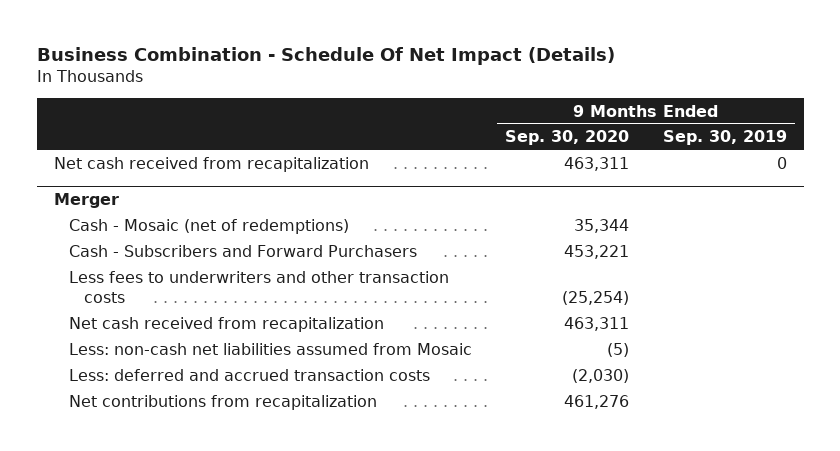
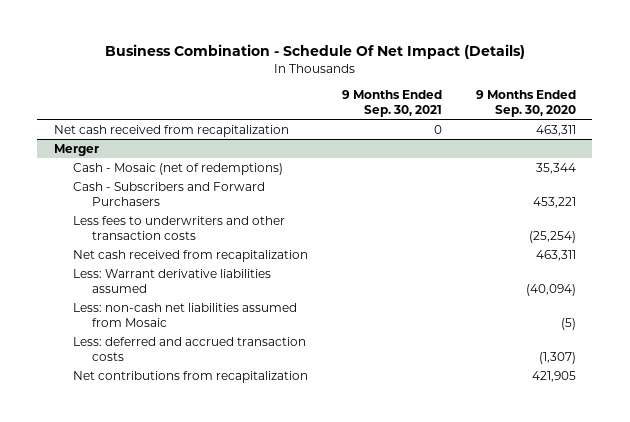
- | 9 Months Ended Sep. 30, 2020 | 9 Months Ended Sep. 30, 2019
+ | 9 Months Ended Sep. 30, 2021 | 9 Months Ended Sep. 30, 2020
@ Merger
+ Less: Warrant derivative liabilities assumed | | (40,094)
- Less: deferred and accrued transaction costs | (2,030) |
- Net contributions from recapitalization | 461,276 |
+ Less: deferred and accrued transaction costs | | (1,307)
+ Net contributions from recapitalization | | 421,905

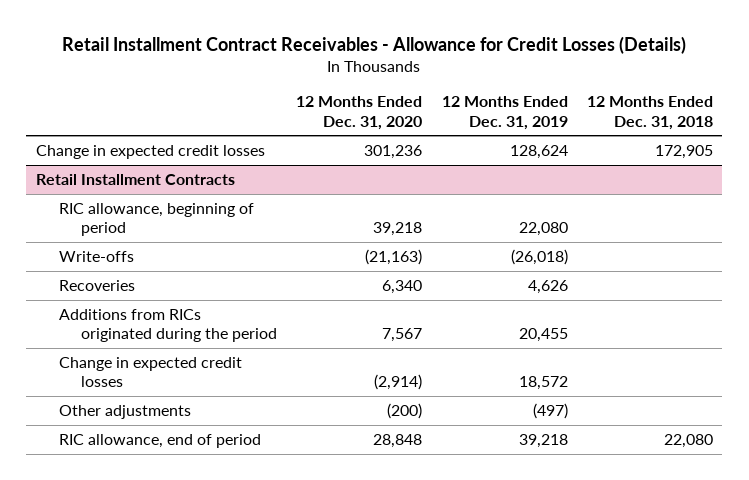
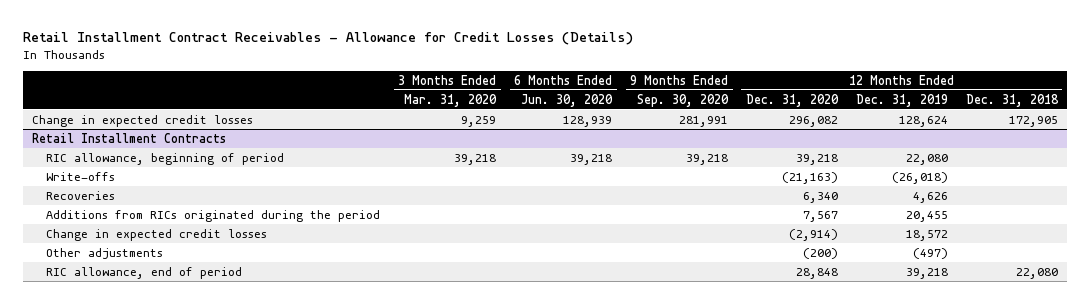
- | 12 Months Ended Dec. 31, 2020 | 12 Months Ended Dec. 31, 2019 | 12 Months Ended Dec. 31, 2018
+ | 3 Months Ended Mar. 31, 2020 | 6 Months Ended Jun. 30, 2020 | 9 Months Ended Sep. 30, 2020 | 12 Months Ended Dec. 31, 2020 | 12 Months Ended Dec. 31, 2019 | 12 Months Ended Dec. 31, 2018
- Change in expected credit losses | 301,236 | 128,624 | 172,905
+ Change in expected credit losses | 9,259 | 128,939 | 281,991 | 296,082 | 128,624 | 172,905

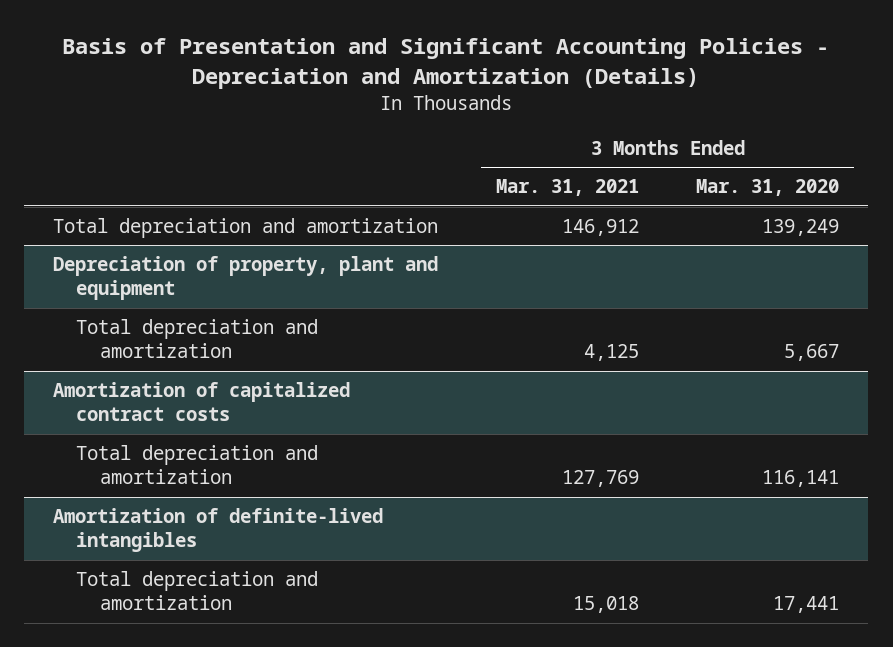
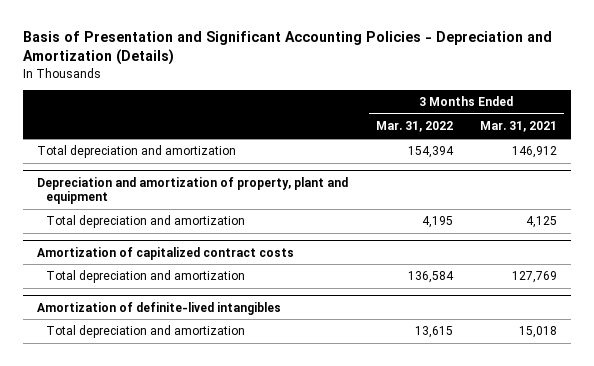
- | 3 Months Ended Mar. 31, 2021 | 3 Months Ended Mar. 31, 2020
+ | 3 Months Ended Mar. 31, 2022 | 3 Months Ended Mar. 31, 2021
- Depreciation of property, plant and equipment
+ Depreciation and amortization of property, plant and equipment

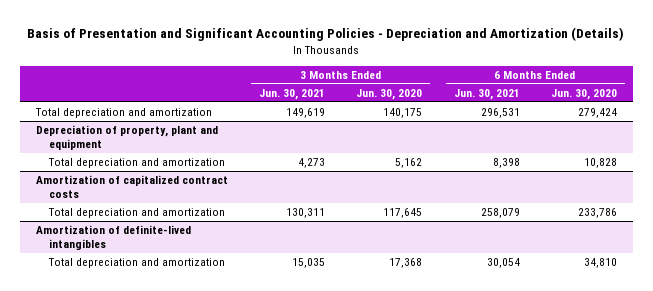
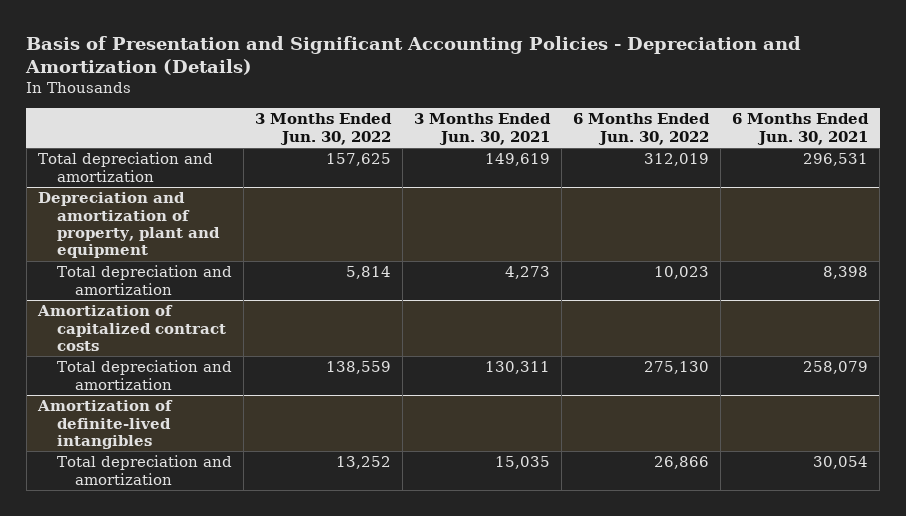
- | 3 Months Ended Jun. 30, 2021 | 3 Months Ended Jun. 30, 2020 | 6 Months Ended Jun. 30, 2021 | 6 Months Ended Jun. 30, 2020
+ | 3 Months Ended Jun. 30, 2022 | 3 Months Ended Jun. 30, 2021 | 6 Months Ended Jun. 30, 2022 | 6 Months Ended Jun. 30, 2021
- Depreciation of property, plant and equipment
+ Depreciation and amortization of property, plant and equipment

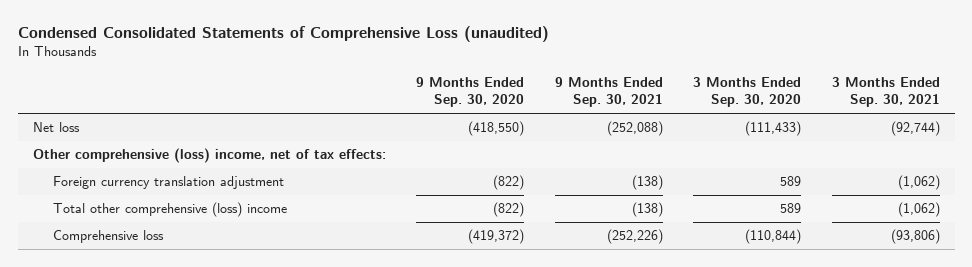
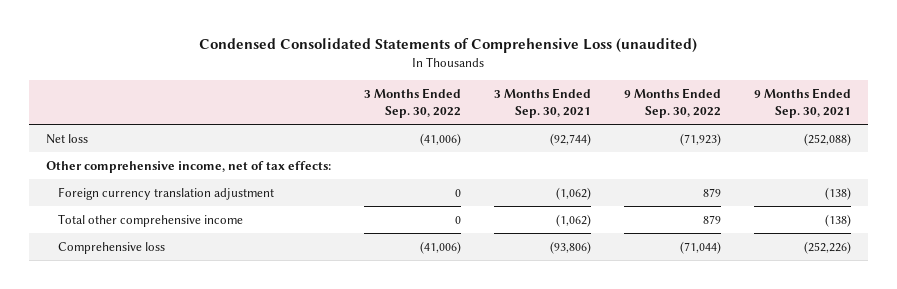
- | 9 Months Ended Sep. 30, 2020 | 9 Months Ended Sep. 30, 2021 | 3 Months Ended Sep. 30, 2020 | 3 Months Ended Sep. 30, 2021
+ | 3 Months Ended Sep. 30, 2022 | 3 Months Ended Sep. 30, 2021 | 9 Months Ended Sep. 30, 2022 | 9 Months Ended Sep. 30, 2021
- Other comprehensive (loss) income, net of tax effects:
+ Other comprehensive income, net of tax effects:
- Total other comprehensive (loss) income | (822) | (138) | 589 | (1,062)
+ Total other comprehensive income | 0 | (1,062) | 879 | (138)

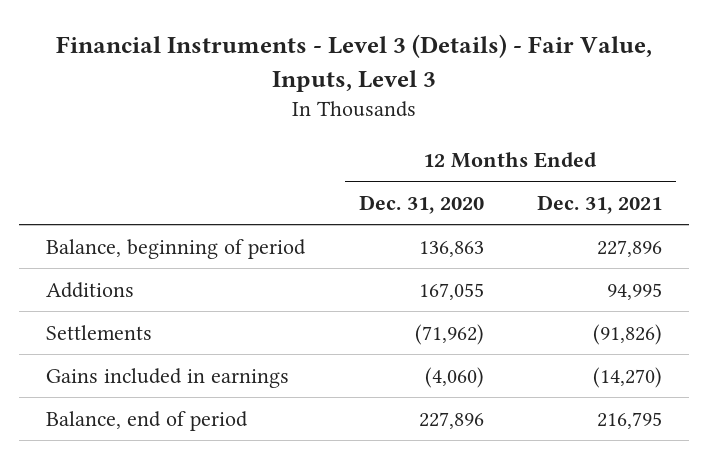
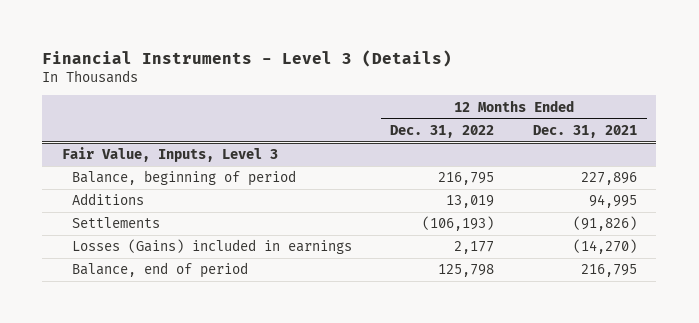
- Financial Instruments - Level 3 (Details) - Fair Value, Inputs, Level 3
+ Financial Instruments - Level 3 (Details)
- | 12 Months Ended Dec. 31, 2020 | 12 Months Ended Dec. 31, 2021
+ | 12 Months Ended Dec. 31, 2022 | 12 Months Ended Dec. 31, 2021
+ Fair Value, Inputs, Level 3
- Gains included in earnings | (4,060) | (14,270)
+ Losses (Gains) included in earnings | 2,177 | (14,270)

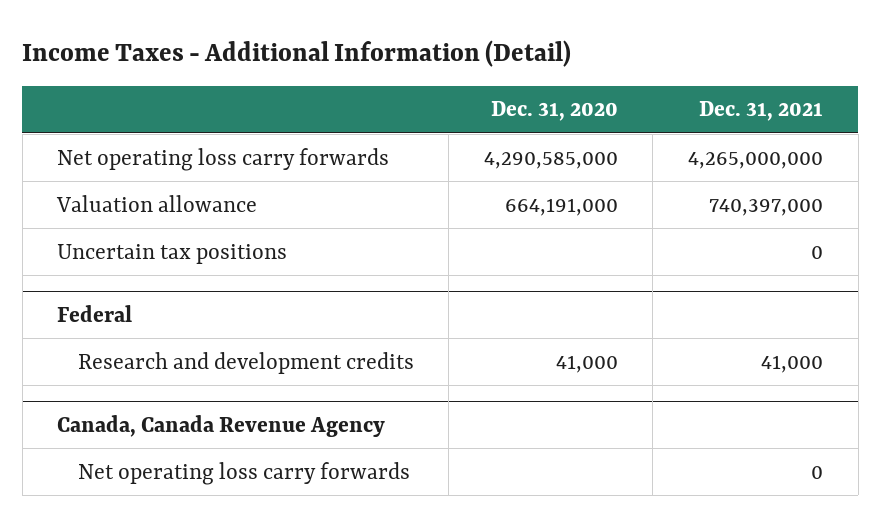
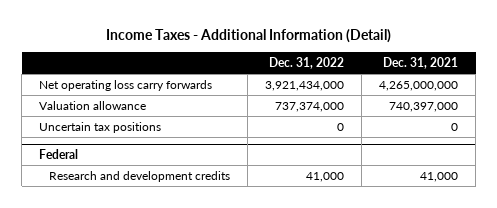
- | Dec. 31, 2020 | Dec. 31, 2021
+ | Dec. 31, 2022 | Dec. 31, 2021
- Canada, Canada Revenue Agency
- Net operating loss carry forwards | | 0

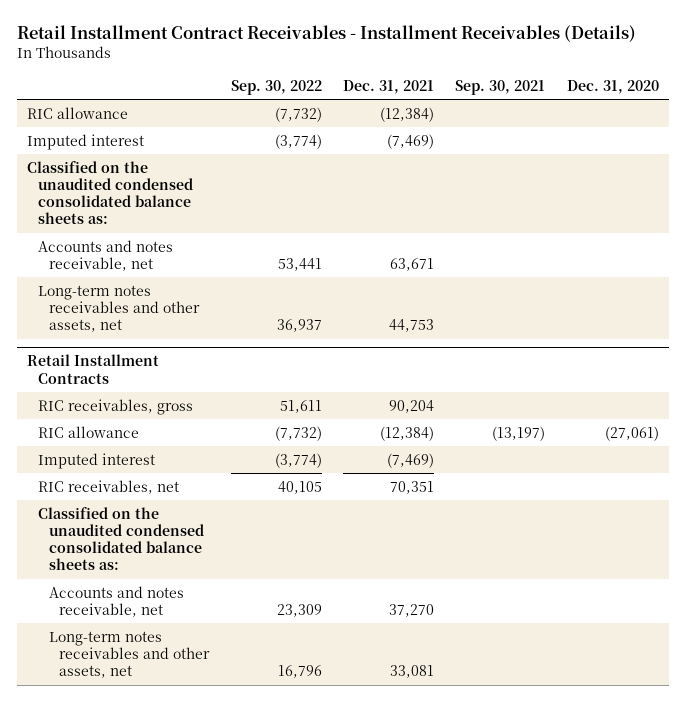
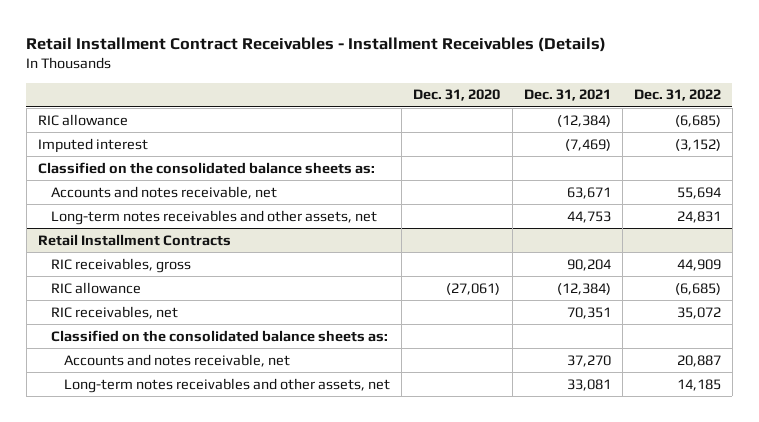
- | Sep. 30, 2022 | Dec. 31, 2021 | Sep. 30, 2021 | Dec. 31, 2020
+ | Dec. 31, 2020 | Dec. 31, 2021 | Dec. 31, 2022
- Classified on the unaudited condensed consolidated balance sheets as:
+ Classified on the consolidated balance sheets as:
@ Retail Installment Contracts
- Imputed interest | (3,774) | (7,469) | |
- Classified on the unaudited condensed consolidated balance sheets as:
+ Classified on the consolidated balance sheets as:

